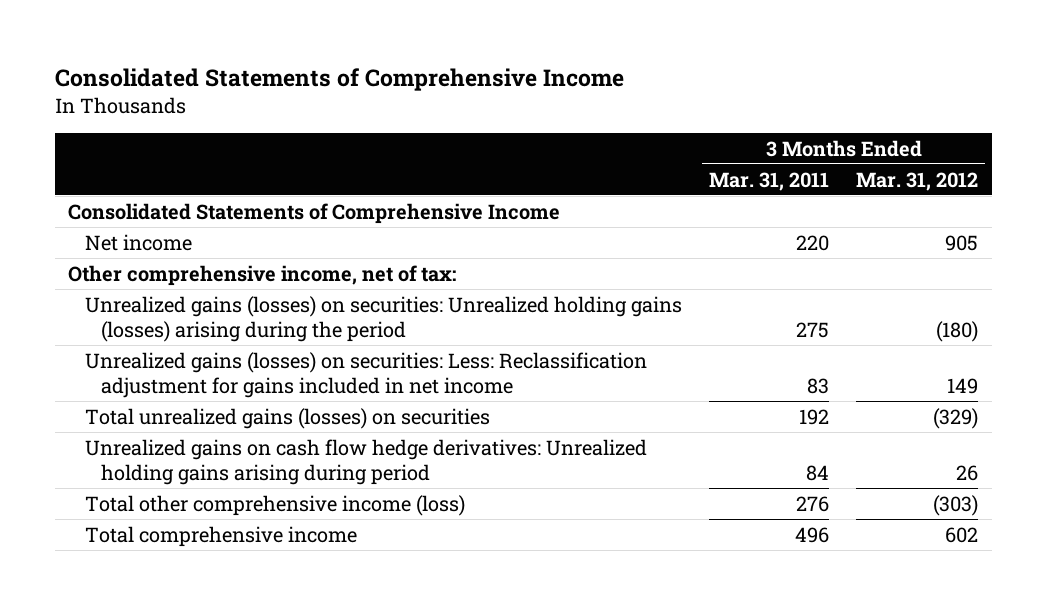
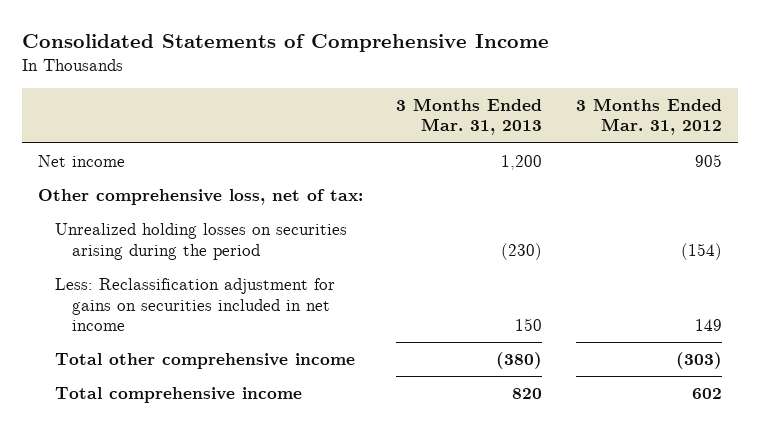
- | 3 Months Ended Mar. 31, 2011 | 3 Months Ended Mar. 31, 2012
+ | 3 Months Ended Mar. 31, 2013 | 3 Months Ended Mar. 31, 2012
- Consolidated Statements of Comprehensive Income
- Other comprehensive income, net of tax:
- Unrealized gains (losses) on securities: Unrealized holding gains (losses) arising during the period | 275 | (180)
- Unrealized gains (losses) on securities: Less: Reclassification adjustment for gains included in net income | 83 | 149
- Total unrealized gains (losses) on securities | 192 | (329)
- Unrealized gains on cash flow hedge derivatives: Unrealized holding gains arising during period | 84 | 26
- Total other comprehensive income (loss) | 276 | (303)
+ Other comprehensive loss, net of tax:
+ Unrealized holding losses on securities arising during the period | (230) | (154)
+ Less: Reclassification adjustment for gains on securities included in net income | 150 | 149
+ Total other comprehensive income | (380) | (303)

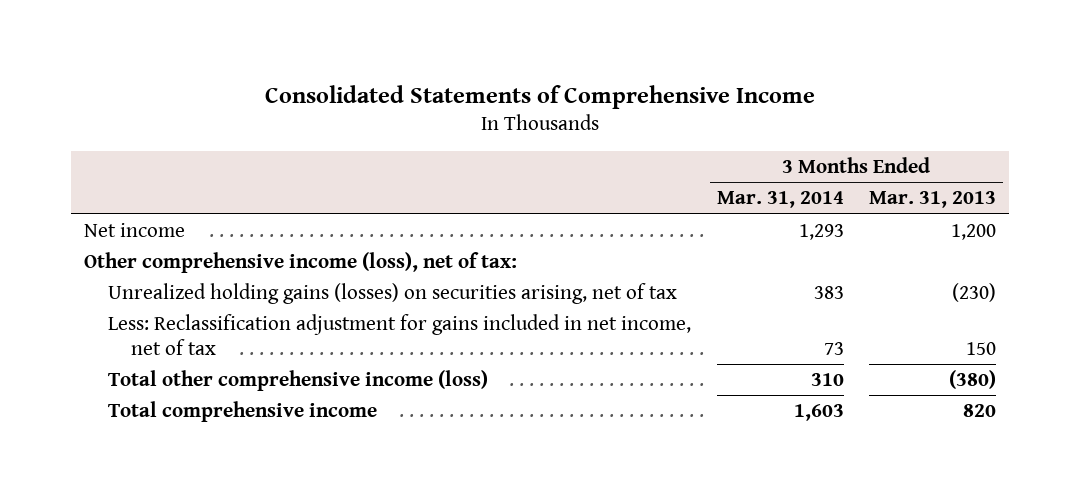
- | 3 Months Ended Mar. 31, 2013 | 3 Months Ended Mar. 31, 2012
+ | 3 Months Ended Mar. 31, 2014 | 3 Months Ended Mar. 31, 2013
- Other comprehensive loss, net of tax:
- Unrealized holding losses on securities arising during the period | (230) | (154)
- Less: Reclassification adjustment for gains on securities included in net income | 150 | 149
- Total other comprehensive income | (380) | (303)
+ Other comprehensive income (loss), net of tax:
+ Unrealized holding gains (losses) on securities arising, net of tax | 383 | (230)
+ Less: Reclassification adjustment for gains included in net income, net of tax | 73 | 150
+ Total other comprehensive income (loss) | 310 | (380)

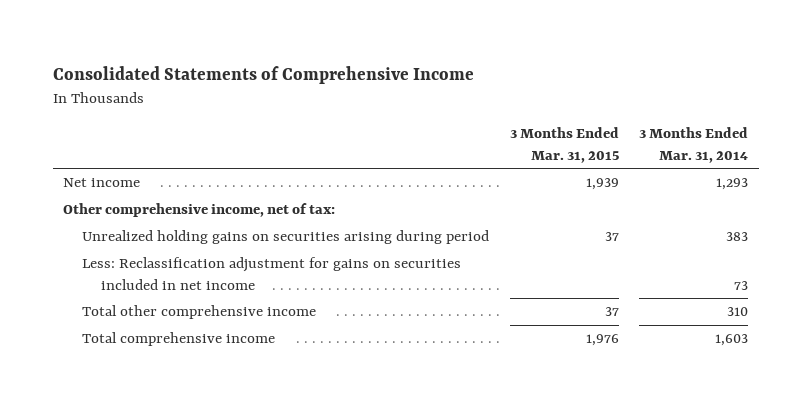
- | 3 Months Ended Mar. 31, 2014 | 3 Months Ended Mar. 31, 2013
+ | 3 Months Ended Mar. 31, 2015 | 3 Months Ended Mar. 31, 2014
- Other comprehensive income (loss), net of tax:
- Unrealized holding gains (losses) on securities arising, net of tax | 383 | (230)
- Less: Reclassification adjustment for gains included in net income, net of tax | 73 | 150
- Total other comprehensive income (loss) | 310 | (380)
+ Other comprehensive income, net of tax:
+ Unrealized holding gains on securities arising during period | 37 | 383
+ Less: Reclassification adjustment for gains on securities included in net income | | 73
+ Total other comprehensive income | 37 | 310

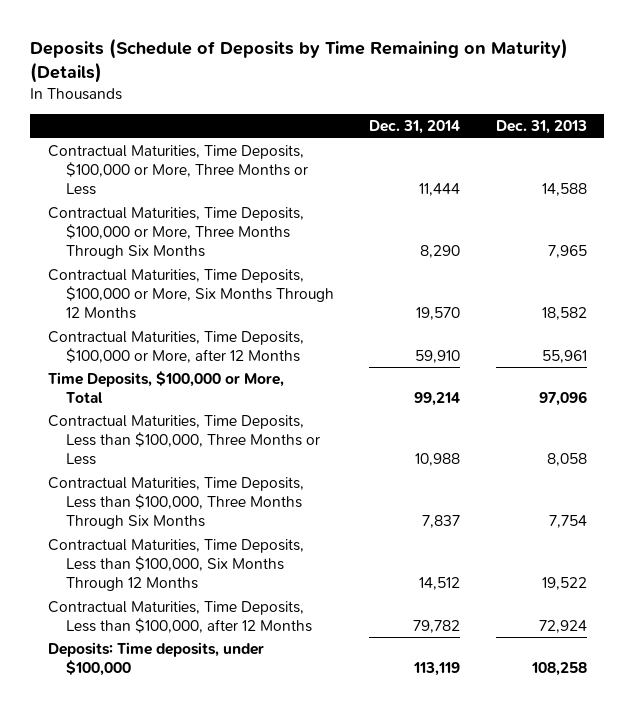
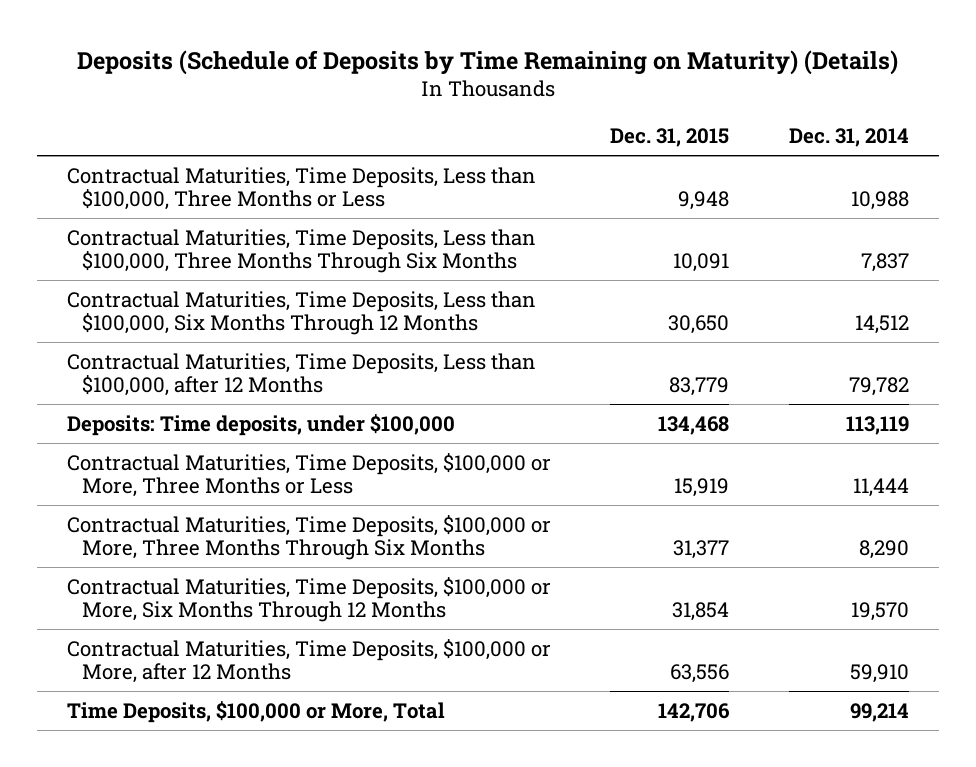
- | Dec. 31, 2014 | Dec. 31, 2013
+ | Dec. 31, 2015 | Dec. 31, 2014
moved down: Contractual Maturities, Time Deposits, $100,000 or More, Three Months or Less | 15,919 | 11,444
moved down: Contractual Maturities, Time Deposits, $100,000 or More, Three Months Through Six Months | 31,377 | 8,290
moved down: Contractual Maturities, Time Deposits, $100,000 or More, Six Months Through 12 Months | 31,854 | 19,570
moved down: Contractual Maturities, Time Deposits, $100,000 or More, after 12 Months | 63,556 | 59,910
moved down: Time Deposits, $100,000 or More, Total | 142,706 | 99,214

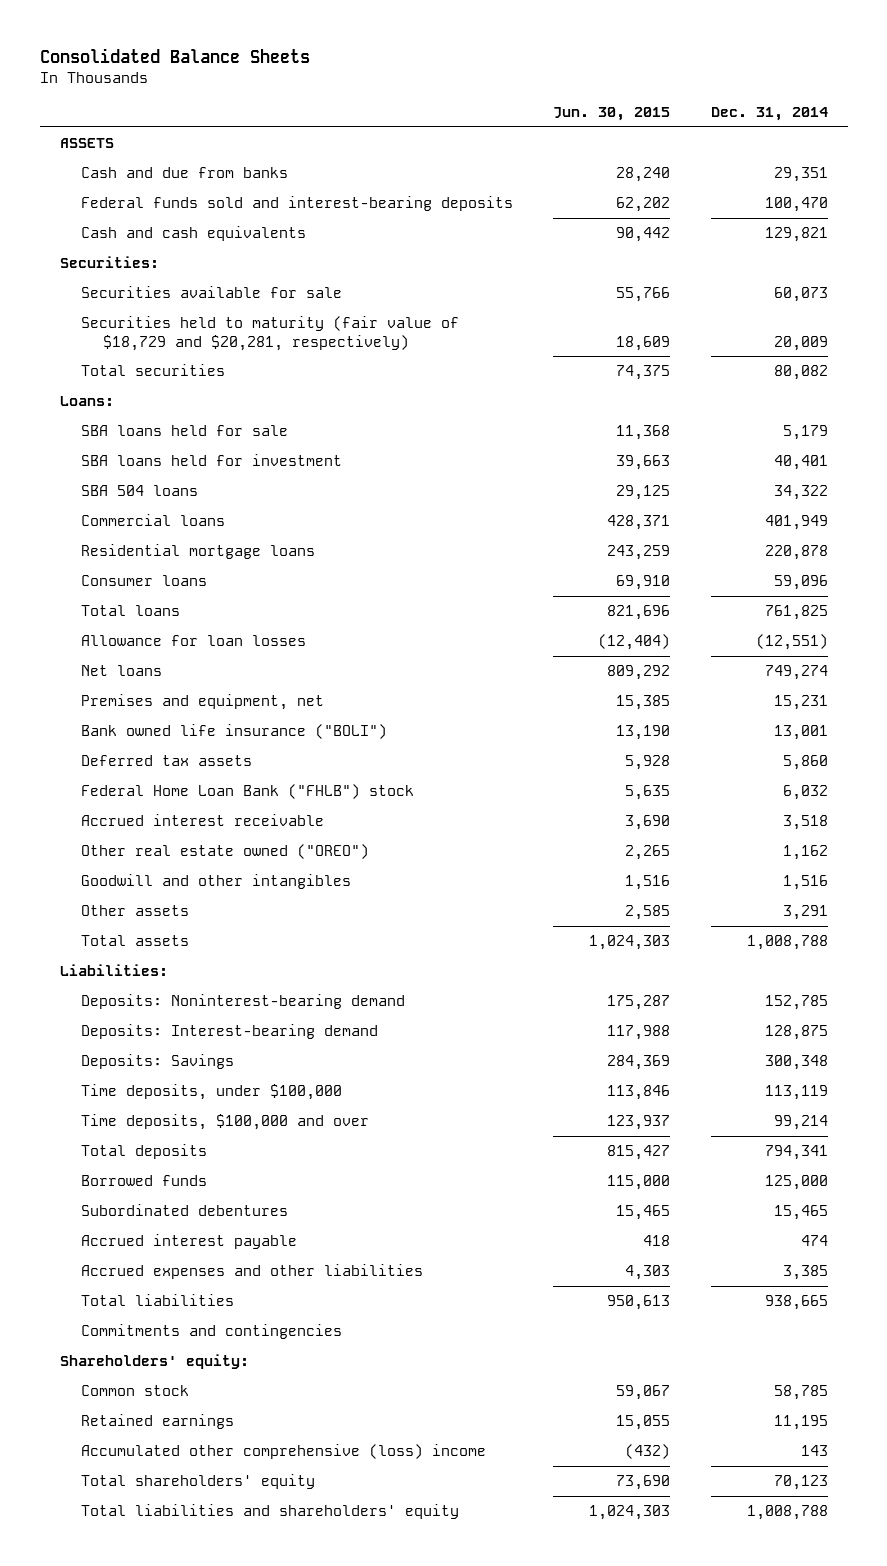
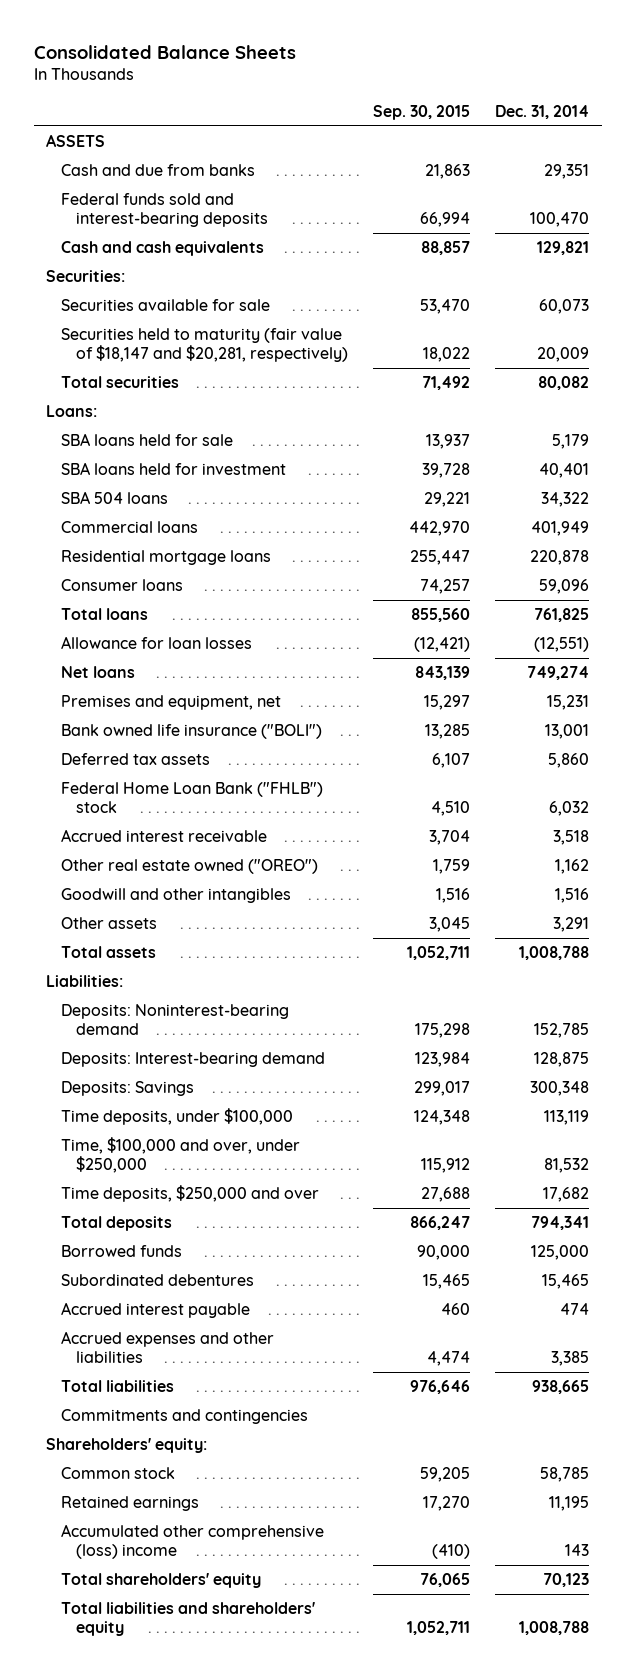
- | Jun. 30, 2015 | Dec. 31, 2014
+ | Sep. 30, 2015 | Dec. 31, 2014
- Securities held to maturity (fair value of $18,729 and $20,281, respectively) | 18,609 | 20,009
+ Securities held to maturity (fair value of $18,147 and $20,281, respectively) | 18,022 | 20,009
- Time deposits, $100,000 and over | 123,937 | 99,214
+ Time, $100,000 and over, under $250,000 | 115,912 | 81,532
+ Time deposits, $250,000 and over | 27,688 | 17,682

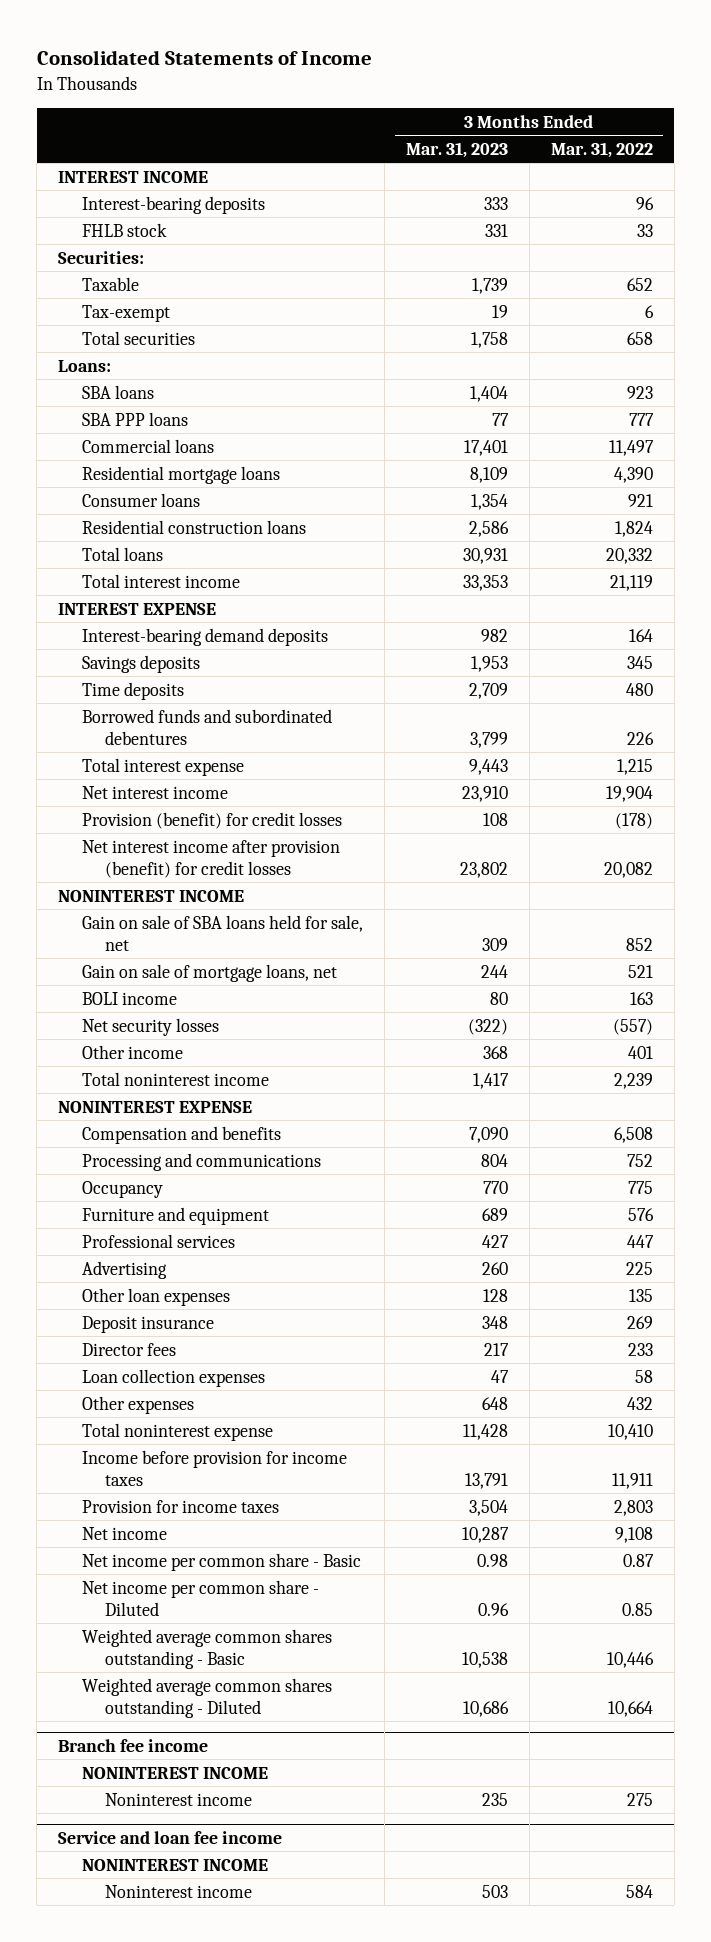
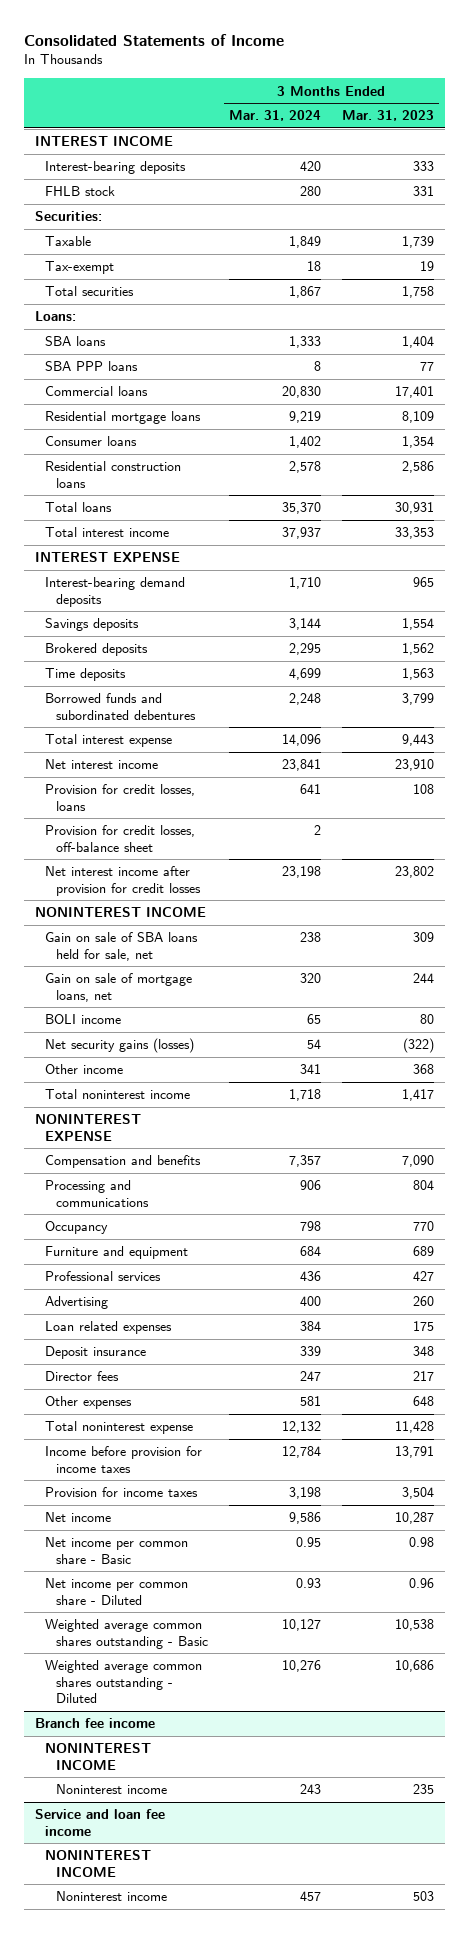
- | 3 Months Ended Mar. 31, 2023 | 3 Months Ended Mar. 31, 2022
+ | 3 Months Ended Mar. 31, 2024 | 3 Months Ended Mar. 31, 2023
- Interest-bearing demand deposits | 982 | 164
- Savings deposits | 1,953 | 345
- Time deposits | 2,709 | 480
+ Interest-bearing demand deposits | 1,710 | 965
+ Savings deposits | 3,144 | 1,554
+ Brokered deposits | 2,295 | 1,562
+ Time deposits | 4,699 | 1,563
- Provision (benefit) for credit losses | 108 | (178)
- Net interest income after provision (benefit) for credit losses | 23,802 | 20,082
+ Provision for credit losses, loans | 641 | 108
+ Provision for credit losses, off-balance sheet | 2 |
+ Net interest income after provision for credit losses | 23,198 | 23,802
- Net security losses | (322) | (557)
+ Net security gains (losses) | 54 | (322)
- Other loan expenses | 128 | 135
+ Loan related expenses | 384 | 175
- Loan collection expenses | 47 | 58

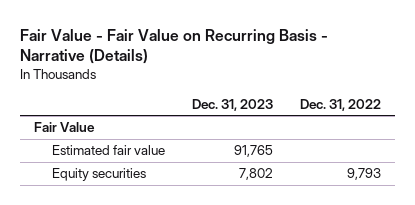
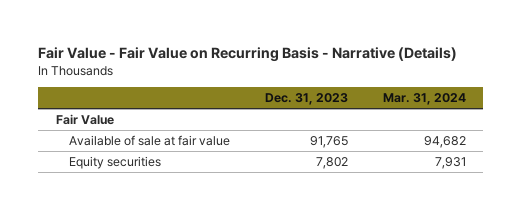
- | Dec. 31, 2023 | Dec. 31, 2022
+ | Dec. 31, 2023 | Mar. 31, 2024
- Estimated fair value | 91,765 |
+ Available of sale at fair value | 91,765 | 94,682

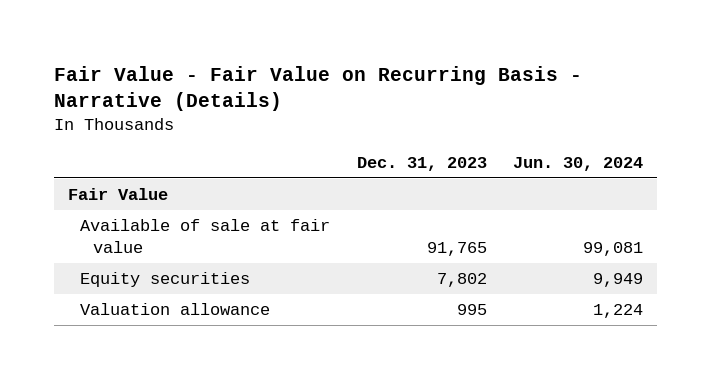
- | Dec. 31, 2023 | Mar. 31, 2024
+ | Dec. 31, 2023 | Jun. 30, 2024
+ Valuation allowance | 995 | 1,224

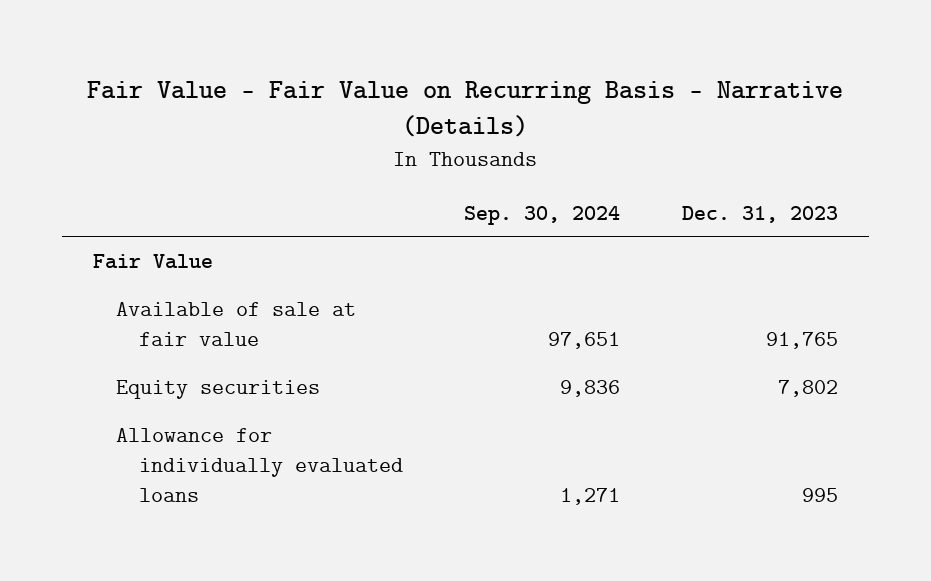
- | Dec. 31, 2023 | Jun. 30, 2024
+ | Sep. 30, 2024 | Dec. 31, 2023
- Valuation allowance | 995 | 1,224
+ Allowance for individually evaluated loans | 1,271 | 995

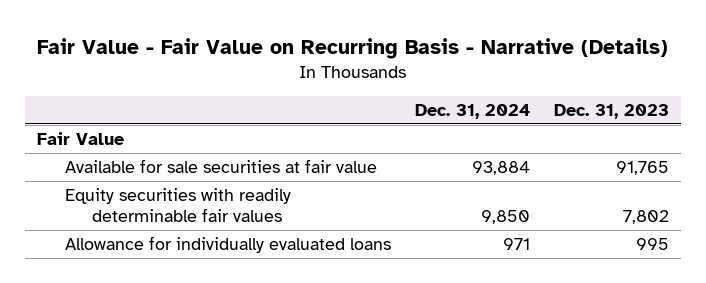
- | Sep. 30, 2024 | Dec. 31, 2023
+ | Dec. 31, 2024 | Dec. 31, 2023
- Available of sale at fair value | 97,651 | 91,765
- Equity securities | 9,836 | 7,802
+ Available for sale securities at fair value | 93,884 | 91,765
+ Equity securities with readily determinable fair values | 9,850 | 7,802

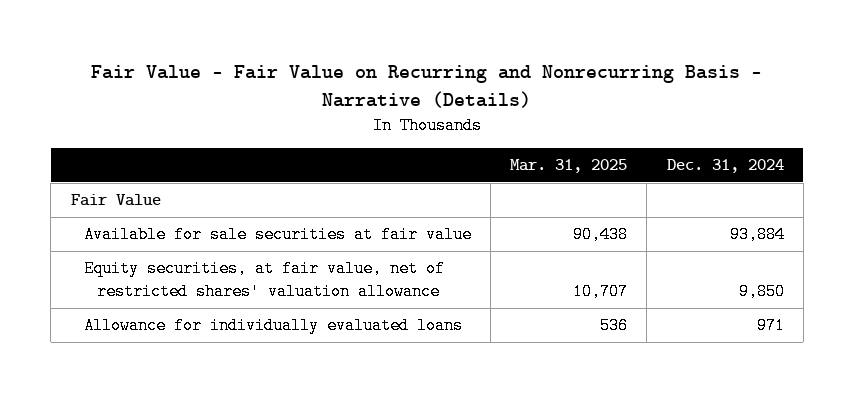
- Fair Value - Fair Value on Recurring Basis - Narrative (Details)
+ Fair Value - Fair Value on Recurring and Nonrecurring Basis - Narrative (Details)
- | Dec. 31, 2024 | Dec. 31, 2023
+ | Mar. 31, 2025 | Dec. 31, 2024
- Equity securities with readily determinable fair values | 9,850 | 7,802
+ Equity securities, at fair value, net of restricted shares' valuation allowance | 10,707 | 9,850

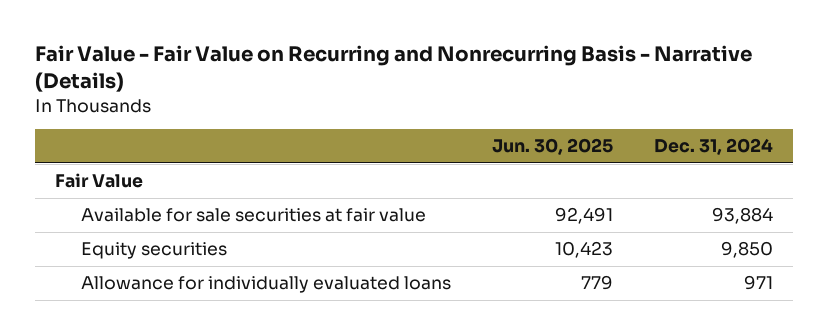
- | Mar. 31, 2025 | Dec. 31, 2024
+ | Jun. 30, 2025 | Dec. 31, 2024
- Equity securities, at fair value, net of restricted shares' valuation allowance | 10,707 | 9,850
+ Equity securities | 10,423 | 9,850

